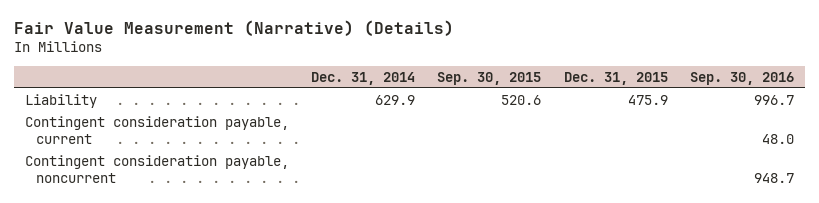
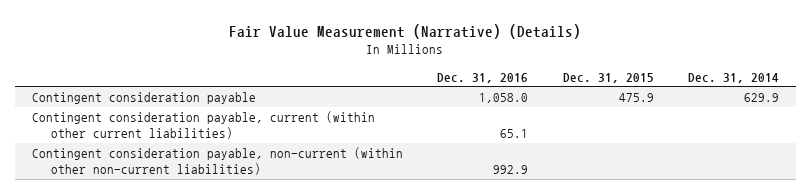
- | Dec. 31, 2014 | Sep. 30, 2015 | Dec. 31, 2015 | Sep. 30, 2016
+ | Dec. 31, 2016 | Dec. 31, 2015 | Dec. 31, 2014
- Liability | 629.9 | 520.6 | 475.9 | 996.7
- Contingent consideration payable, current | | | | 48.0
- Contingent consideration payable, noncurrent | | | | 948.7
+ Contingent consideration payable | 1,058.0 | 475.9 | 629.9
+ Contingent consideration payable, current (within other current liabilities) | 65.1 | |
+ Contingent consideration payable, non-current (within other non-current liabilities) | 992.9 | |

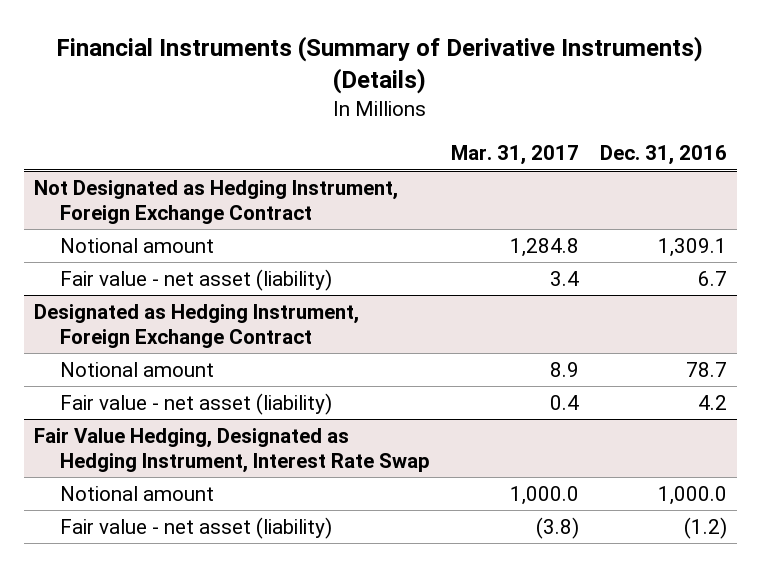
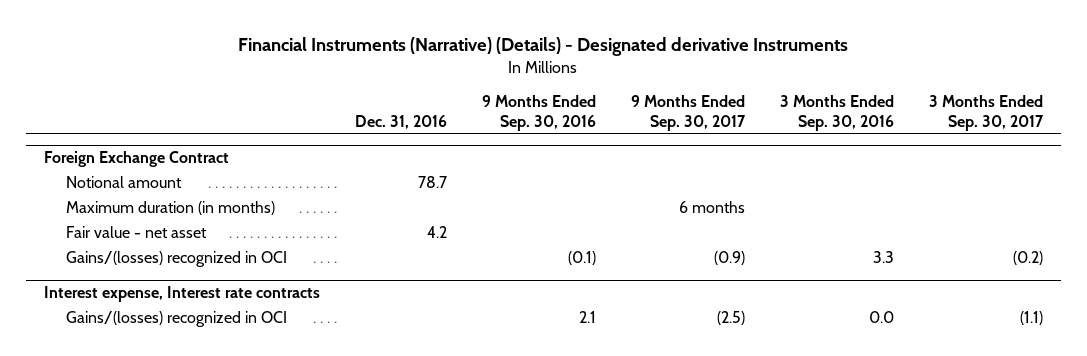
- Financial Instruments (Summary of Derivative Instruments) (Details)
+ Financial Instruments (Narrative) (Details) - Designated derivative Instruments
- | Mar. 31, 2017 | Dec. 31, 2016
+ | Dec. 31, 2016 | 9 Months Ended Sep. 30, 2016 | 9 Months Ended Sep. 30, 2017 | 3 Months Ended Sep. 30, 2016 | 3 Months Ended Sep. 30, 2017
- Not Designated as Hedging Instrument, Foreign Exchange Contract
- Notional amount | 1,284.8 | 1,309.1
- Fair value - net asset (liability) | 3.4 | 6.7
- Designated as Hedging Instrument, Foreign Exchange Contract
+ Foreign Exchange Contract
- Fair value - net asset (liability) | 0.4 | 4.2
- Fair Value Hedging, Designated as Hedging Instrument, Interest Rate Swap
- Notional amount | 1,000.0 | 1,000.0
- Fair value - net asset (liability) | (3.8) | (1.2)
+ Maximum duration (in months) | | | 6 months | |
+ Fair value - net asset | 4.2 | | | |
+ Gains/(losses) recognized in OCI | | (0.1) | (0.9) | 3.3 | (0.2)
+ Interest expense, Interest rate contracts
+ Gains/(losses) recognized in OCI | | 2.1 | (2.5) | 0.0 | (1.1)

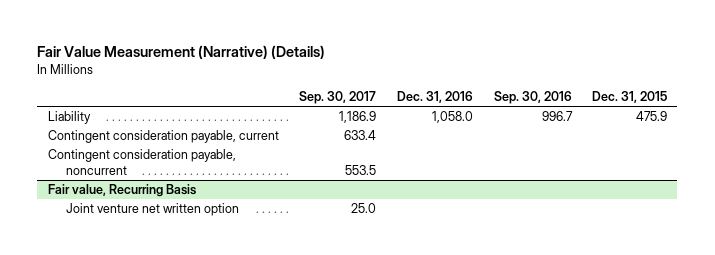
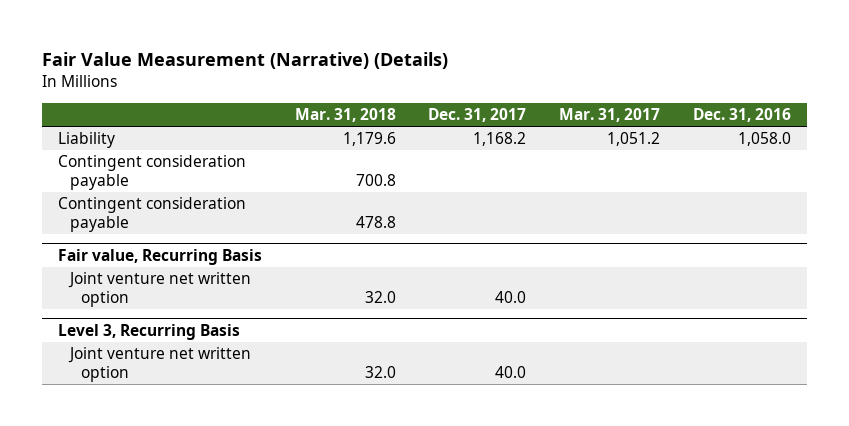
- | Sep. 30, 2017 | Dec. 31, 2016 | Sep. 30, 2016 | Dec. 31, 2015
+ | Mar. 31, 2018 | Dec. 31, 2017 | Mar. 31, 2017 | Dec. 31, 2016
- Contingent consideration payable, current | 633.4 | | |
- Contingent consideration payable, noncurrent | 553.5 | | |
+ Contingent consideration payable | 700.8 | | |
+ Contingent consideration payable | 478.8 | | |
+ Level 3, Recurring Basis
+ Joint venture net written option | 32.0 | 40.0 | |

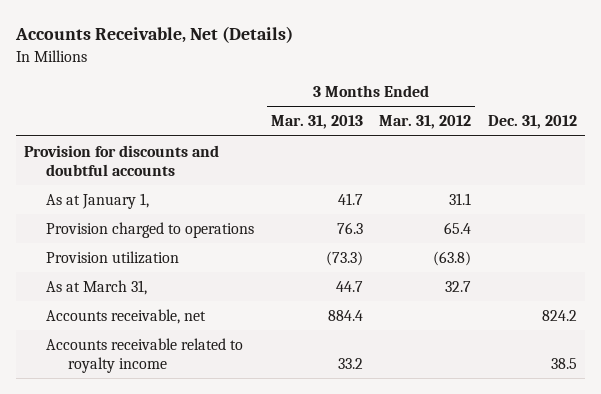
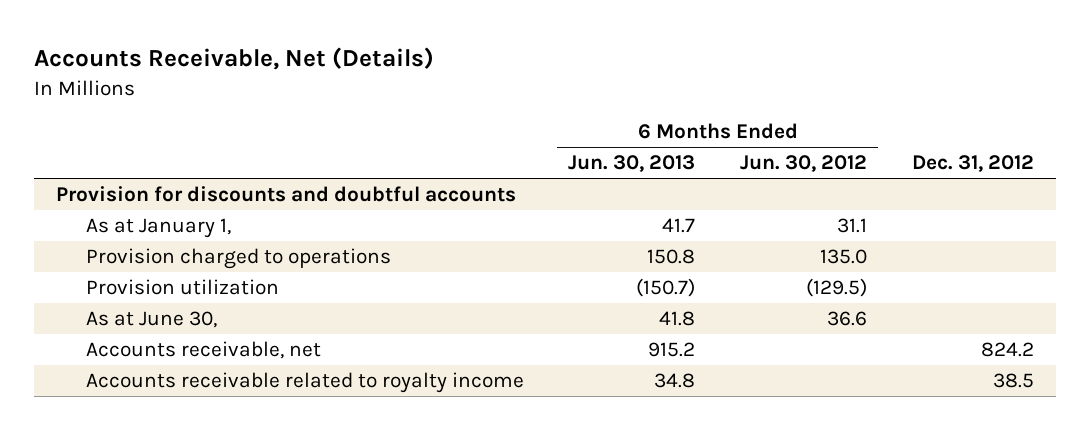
- | 3 Months Ended Mar. 31, 2013 | 3 Months Ended Mar. 31, 2012 | Dec. 31, 2012
+ | 6 Months Ended Jun. 30, 2013 | 6 Months Ended Jun. 30, 2012 | Dec. 31, 2012
- As at March 31, | 44.7 | 32.7 |
+ As at June 30, | 41.8 | 36.6 |

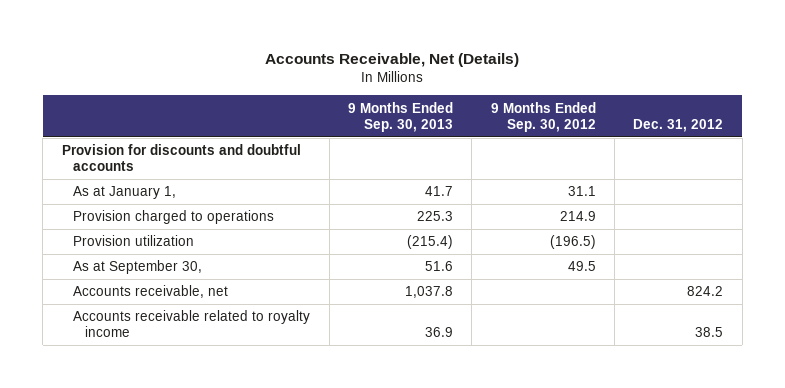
- | 6 Months Ended Jun. 30, 2013 | 6 Months Ended Jun. 30, 2012 | Dec. 31, 2012
+ | 9 Months Ended Sep. 30, 2013 | 9 Months Ended Sep. 30, 2012 | Dec. 31, 2012
- As at June 30, | 41.8 | 36.6 |
+ As at September 30, | 51.6 | 49.5 |

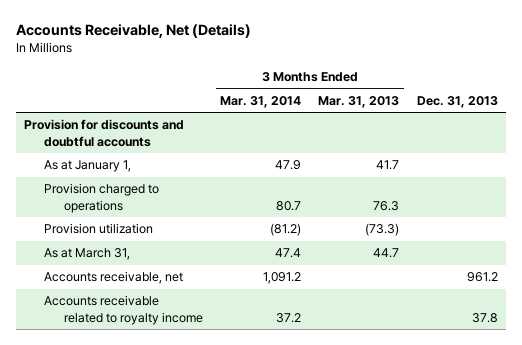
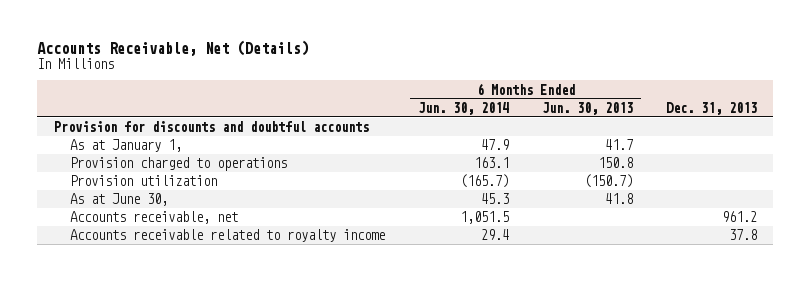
- | 3 Months Ended Mar. 31, 2014 | 3 Months Ended Mar. 31, 2013 | Dec. 31, 2013
+ | 6 Months Ended Jun. 30, 2014 | 6 Months Ended Jun. 30, 2013 | Dec. 31, 2013
- As at March 31, | 47.4 | 44.7 |
+ As at June 30, | 45.3 | 41.8 |

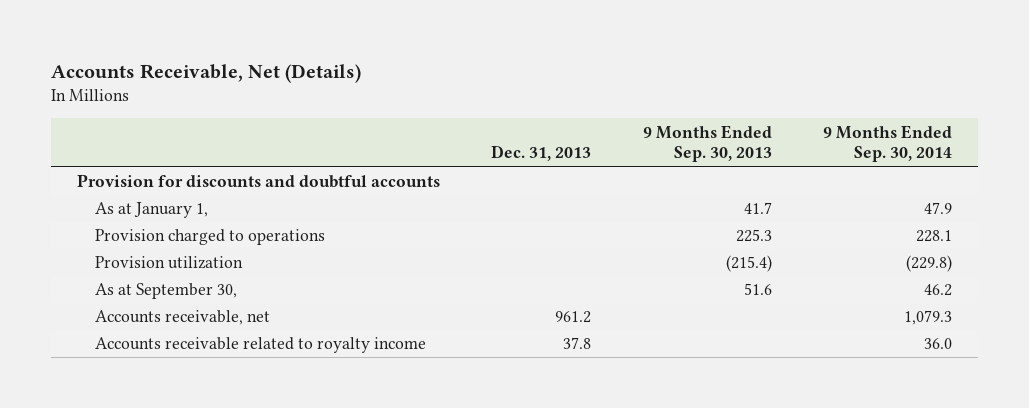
- | 6 Months Ended Jun. 30, 2014 | 6 Months Ended Jun. 30, 2013 | Dec. 31, 2013
+ | Dec. 31, 2013 | 9 Months Ended Sep. 30, 2013 | 9 Months Ended Sep. 30, 2014
- As at June 30, | 45.3 | 41.8 |
+ As at September 30, | | 51.6 | 46.2

